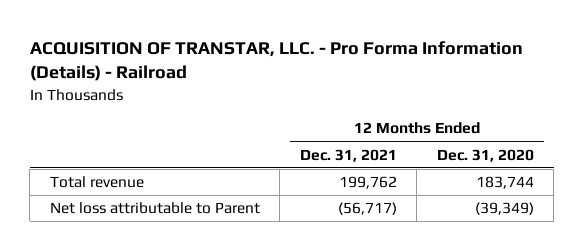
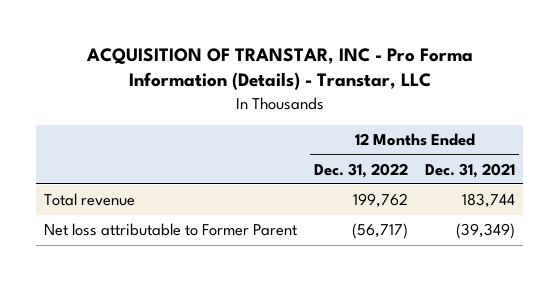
- ACQUISITION OF TRANSTAR, LLC. - Pro Forma Information (Details) - Railroad
+ ACQUISITION OF TRANSTAR, INC - Pro Forma Information (Details) - Transtar, LLC
- | 12 Months Ended Dec. 31, 2021 | 12 Months Ended Dec. 31, 2020
+ | 12 Months Ended Dec. 31, 2022 | 12 Months Ended Dec. 31, 2021
- Total revenue | 199,762 | 183,744
- Net loss attributable to Parent | (56,717) | (39,349)
+ Total revenue | 199,762 | 183,744
+ Net loss attributable to Former Parent | (56,717) | (39,349)

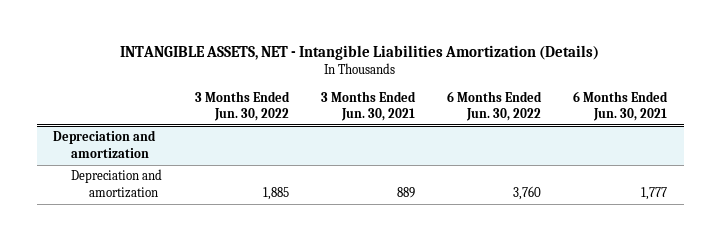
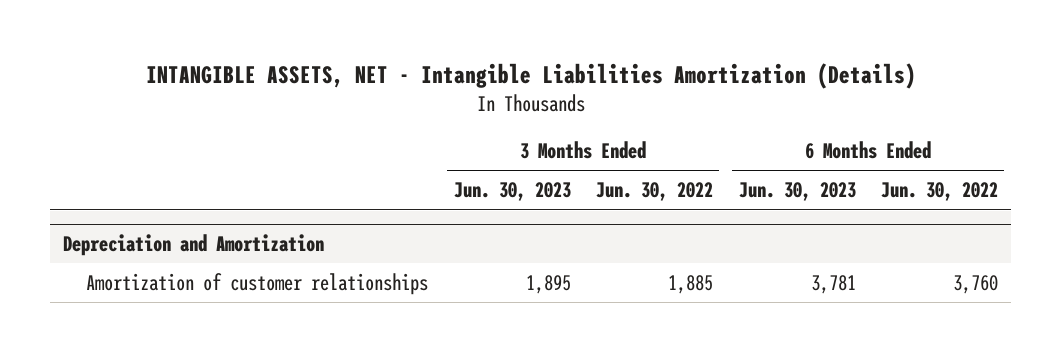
- | 3 Months Ended Jun. 30, 2022 | 3 Months Ended Jun. 30, 2021 | 6 Months Ended Jun. 30, 2022 | 6 Months Ended Jun. 30, 2021
+ | 3 Months Ended Jun. 30, 2023 | 3 Months Ended Jun. 30, 2022 | 6 Months Ended Jun. 30, 2023 | 6 Months Ended Jun. 30, 2022
- Depreciation and amortization
- Depreciation and amortization | 1,885 | 889 | 3,760 | 1,777
+ Depreciation and Amortization
+ Amortization of customer relationships | 1,895 | 1,885 | 3,781 | 3,760

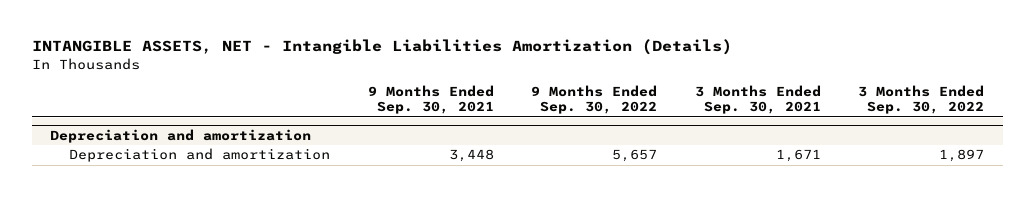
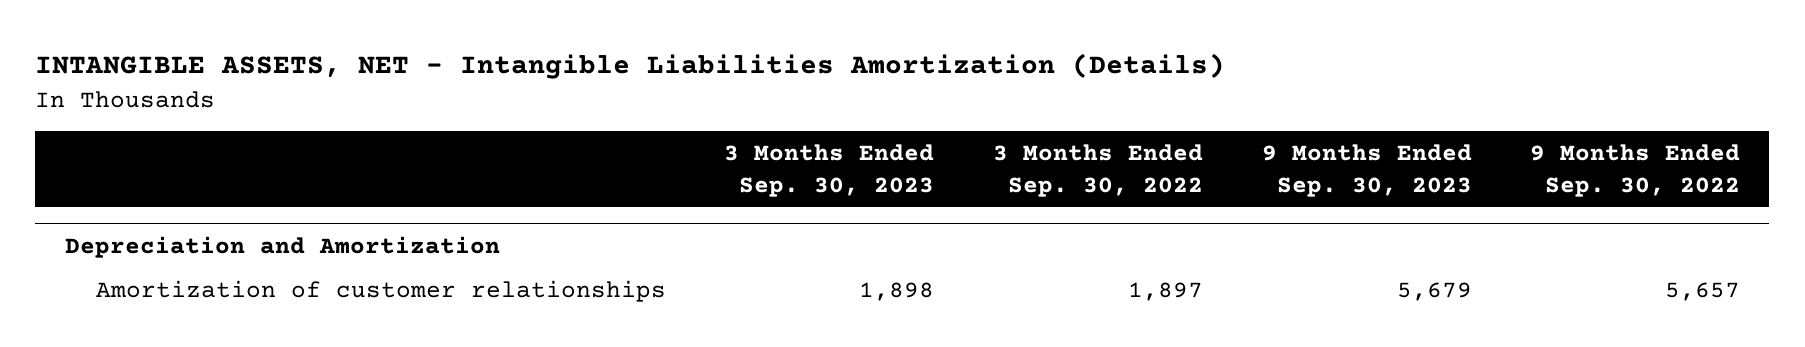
- | 9 Months Ended Sep. 30, 2021 | 9 Months Ended Sep. 30, 2022 | 3 Months Ended Sep. 30, 2021 | 3 Months Ended Sep. 30, 2022
+ | 3 Months Ended Sep. 30, 2023 | 3 Months Ended Sep. 30, 2022 | 9 Months Ended Sep. 30, 2023 | 9 Months Ended Sep. 30, 2022
- Depreciation and amortization
- Depreciation and amortization | 3,448 | 5,657 | 1,671 | 1,897
+ Depreciation and Amortization
+ Amortization of customer relationships | 1,898 | 1,897 | 5,679 | 5,657

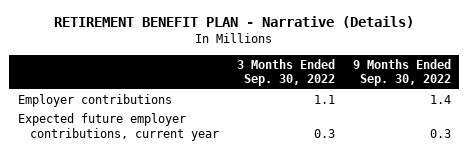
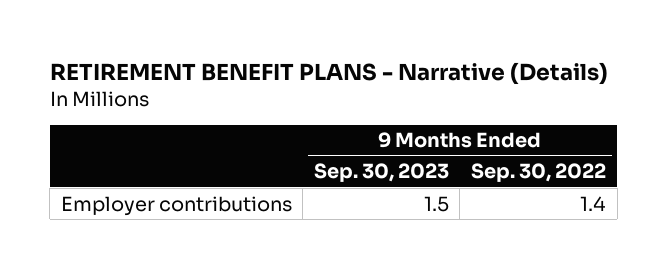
- RETIREMENT BENEFIT PLAN - Narrative (Details)
+ RETIREMENT BENEFIT PLANS - Narrative (Details)
- | 3 Months Ended Sep. 30, 2022 | 9 Months Ended Sep. 30, 2022
+ | 9 Months Ended Sep. 30, 2023 | 9 Months Ended Sep. 30, 2022
- Expected future employer contributions, current year | 0.3 | 0.3

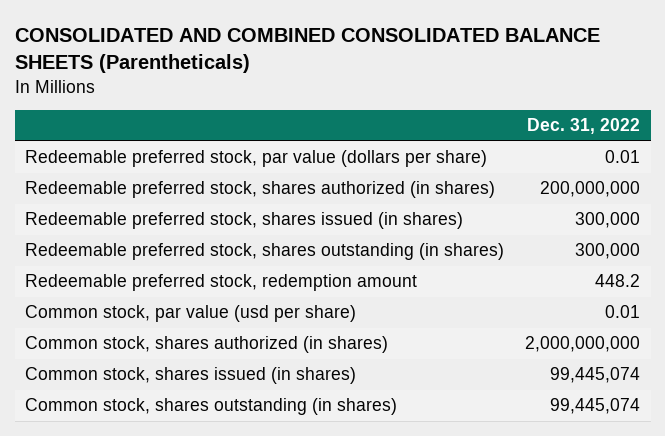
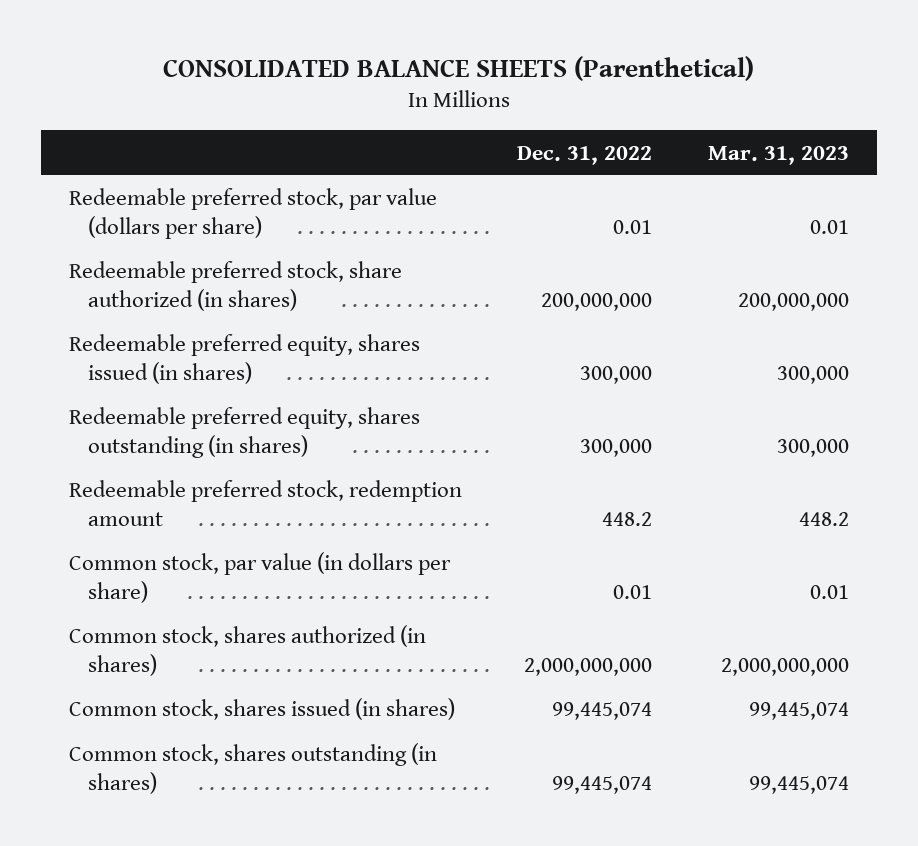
- CONSOLIDATED AND COMBINED CONSOLIDATED BALANCE SHEETS (Parentheticals)
+ CONSOLIDATED BALANCE SHEETS (Parenthetical)
- | Dec. 31, 2022
+ | Dec. 31, 2022 | Mar. 31, 2023
- Redeemable preferred stock, shares authorized (in shares) | 200,000,000
- Redeemable preferred stock, shares issued (in shares) | 300,000
- Redeemable preferred stock, shares outstanding (in shares) | 300,000
+ Redeemable preferred stock, share authorized (in shares) | 200,000,000 | 200,000,000
+ Redeemable preferred equity, shares issued (in shares) | 300,000 | 300,000
+ Redeemable preferred equity, shares outstanding (in shares) | 300,000 | 300,000
- Common stock, par value (usd per share) | 0.01
+ Common stock, par value (in dollars per share) | 0.01 | 0.01

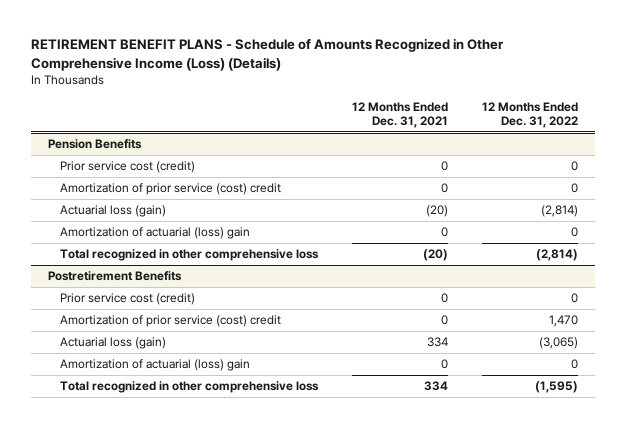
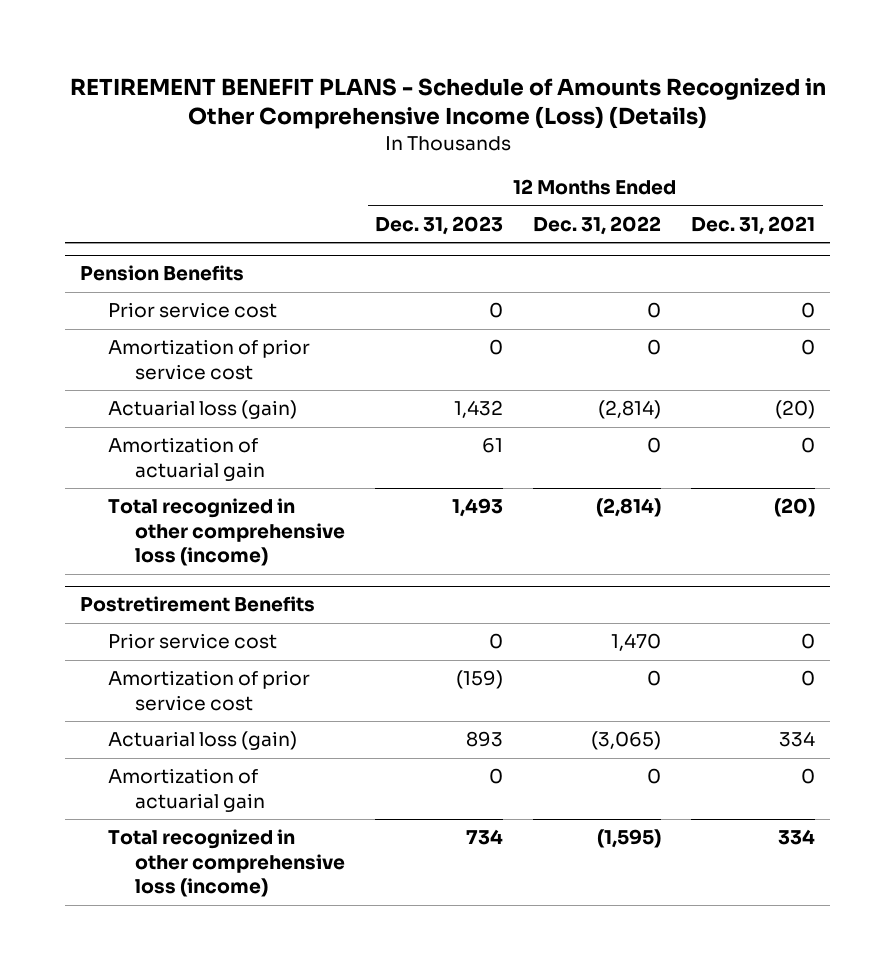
- | 12 Months Ended Dec. 31, 2021 | 12 Months Ended Dec. 31, 2022
+ | 12 Months Ended Dec. 31, 2023 | 12 Months Ended Dec. 31, 2022 | 12 Months Ended Dec. 31, 2021
@ Pension Benefits
- Prior service cost (credit) | 0 | 0
- Amortization of prior service (cost) credit | 0 | 0
+ Prior service cost | 0 | 0 | 0
+ Amortization of prior service cost | 0 | 0 | 0
- Amortization of actuarial (loss) gain | 0 | 0
- Total recognized in other comprehensive loss | (20) | (2,814)
+ Amortization of actuarial gain | 61 | 0 | 0
+ Total recognized in other comprehensive loss (income) | 1,493 | (2,814) | (20)
@ Postretirement Benefits
- Prior service cost (credit) | 0 | 0
- Amortization of prior service (cost) credit | 0 | 1,470
+ Prior service cost | 0 | 1,470 | 0
+ Amortization of prior service cost | (159) | 0 | 0
- Amortization of actuarial (loss) gain | 0 | 0
- Total recognized in other comprehensive loss | 334 | (1,595)
+ Amortization of actuarial gain | 0 | 0 | 0
+ Total recognized in other comprehensive loss (income) | 734 | (1,595) | 334

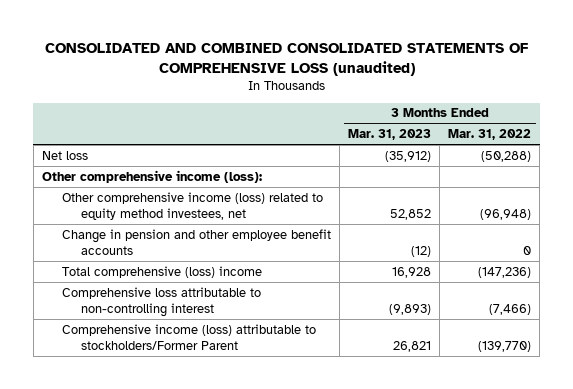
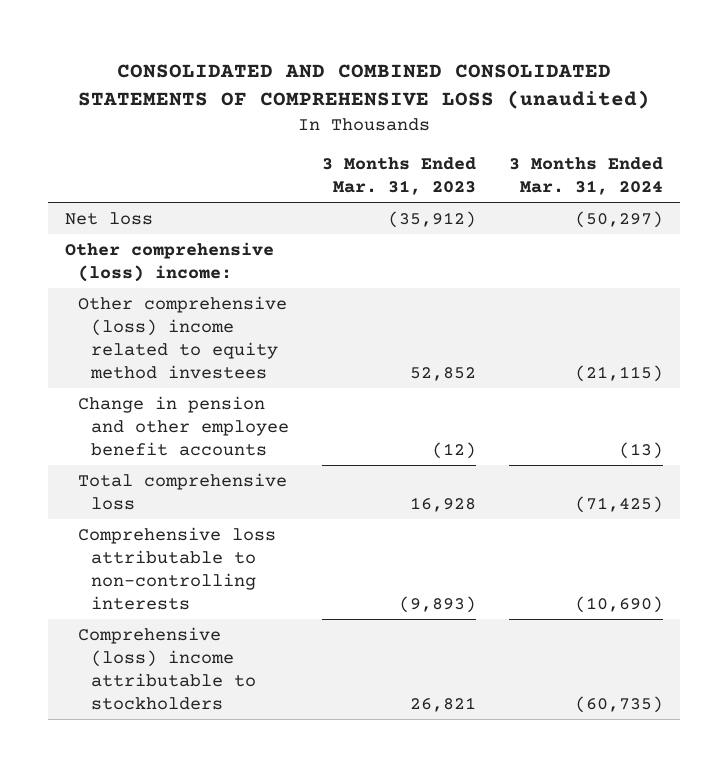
- | 3 Months Ended Mar. 31, 2023 | 3 Months Ended Mar. 31, 2022
+ | 3 Months Ended Mar. 31, 2023 | 3 Months Ended Mar. 31, 2024
- Other comprehensive income (loss):
- Other comprehensive income (loss) related to equity method investees, net | 52,852 | (96,948)
+ Other comprehensive (loss) income:
+ Other comprehensive (loss) income related to equity method investees | 52,852 | (21,115)
- Total comprehensive (loss) income | 16,928 | (147,236)
- Comprehensive loss attributable to non-controlling interest | (9,893) | (7,466)
- Comprehensive income (loss) attributable to stockholders/Former Parent | 26,821 | (139,770)
+ Total comprehensive loss | 16,928 | (71,425)
+ Comprehensive loss attributable to non-controlling interests | (9,893) | (10,690)
+ Comprehensive (loss) income attributable to stockholders | 26,821 | (60,735)

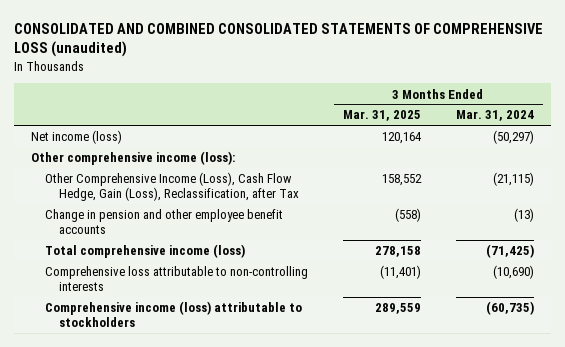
- | 3 Months Ended Mar. 31, 2023 | 3 Months Ended Mar. 31, 2024
+ | 3 Months Ended Mar. 31, 2025 | 3 Months Ended Mar. 31, 2024
- Net loss | (35,912) | (50,297)
- Other comprehensive (loss) income:
- Other comprehensive (loss) income related to equity method investees | 52,852 | (21,115)
+ Net income (loss) | 120,164 | (50,297)
+ Other comprehensive income (loss):
+ Other Comprehensive Income (Loss), Cash Flow Hedge, Gain (Loss), Reclassification, after Tax | 158,552 | (21,115)
- Total comprehensive loss | 16,928 | (71,425)
+ Total comprehensive income (loss) | 278,158 | (71,425)
- Comprehensive (loss) income attributable to stockholders | 26,821 | (60,735)
+ Comprehensive income (loss) attributable to stockholders | 289,559 | (60,735)

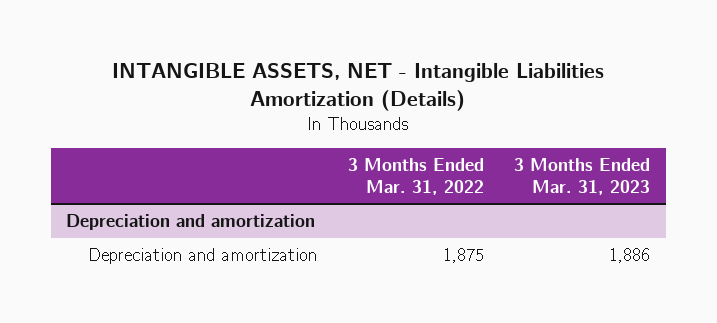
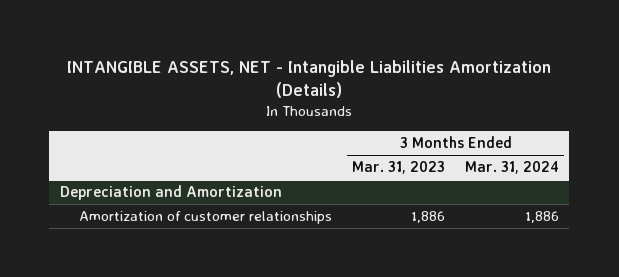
- | 3 Months Ended Mar. 31, 2022 | 3 Months Ended Mar. 31, 2023
+ | 3 Months Ended Mar. 31, 2023 | 3 Months Ended Mar. 31, 2024
- Depreciation and amortization
- Depreciation and amortization | 1,875 | 1,886
+ Depreciation and Amortization
+ Amortization of customer relationships | 1,886 | 1,886

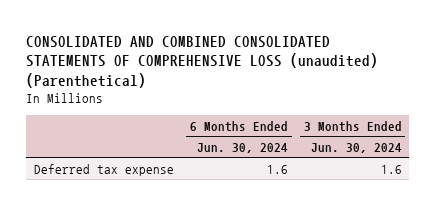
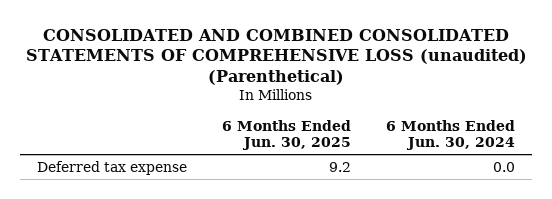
- | 6 Months Ended Jun. 30, 2024 | 3 Months Ended Jun. 30, 2024
+ | 6 Months Ended Jun. 30, 2025 | 6 Months Ended Jun. 30, 2024
- Deferred tax expense | 1.6 | 1.6
+ Deferred tax expense | 9.2 | 0.0

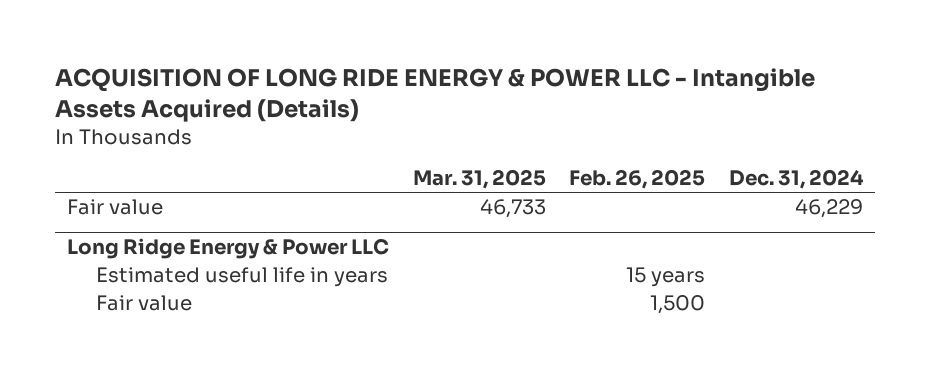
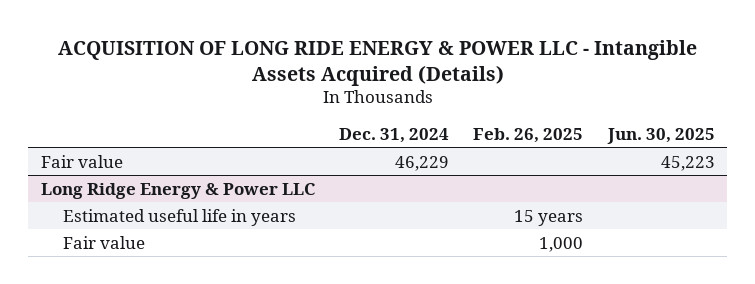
- | Mar. 31, 2025 | Feb. 26, 2025 | Dec. 31, 2024
+ | Dec. 31, 2024 | Feb. 26, 2025 | Jun. 30, 2025
@ Long Ridge Energy & Power LLC
- Fair value | | 1,500 |
+ Fair value | | 1,000 |

